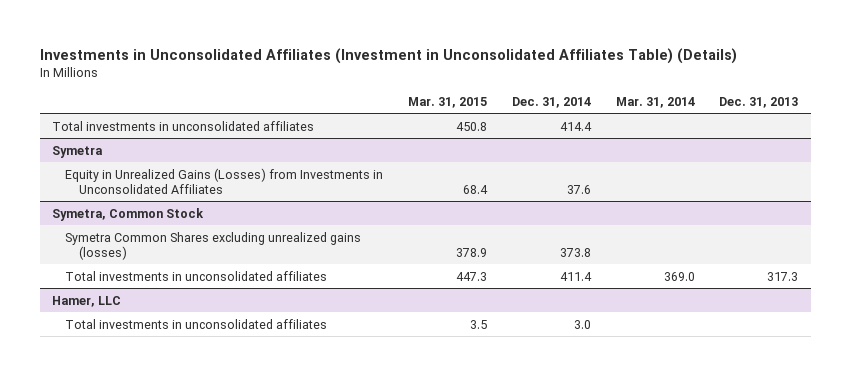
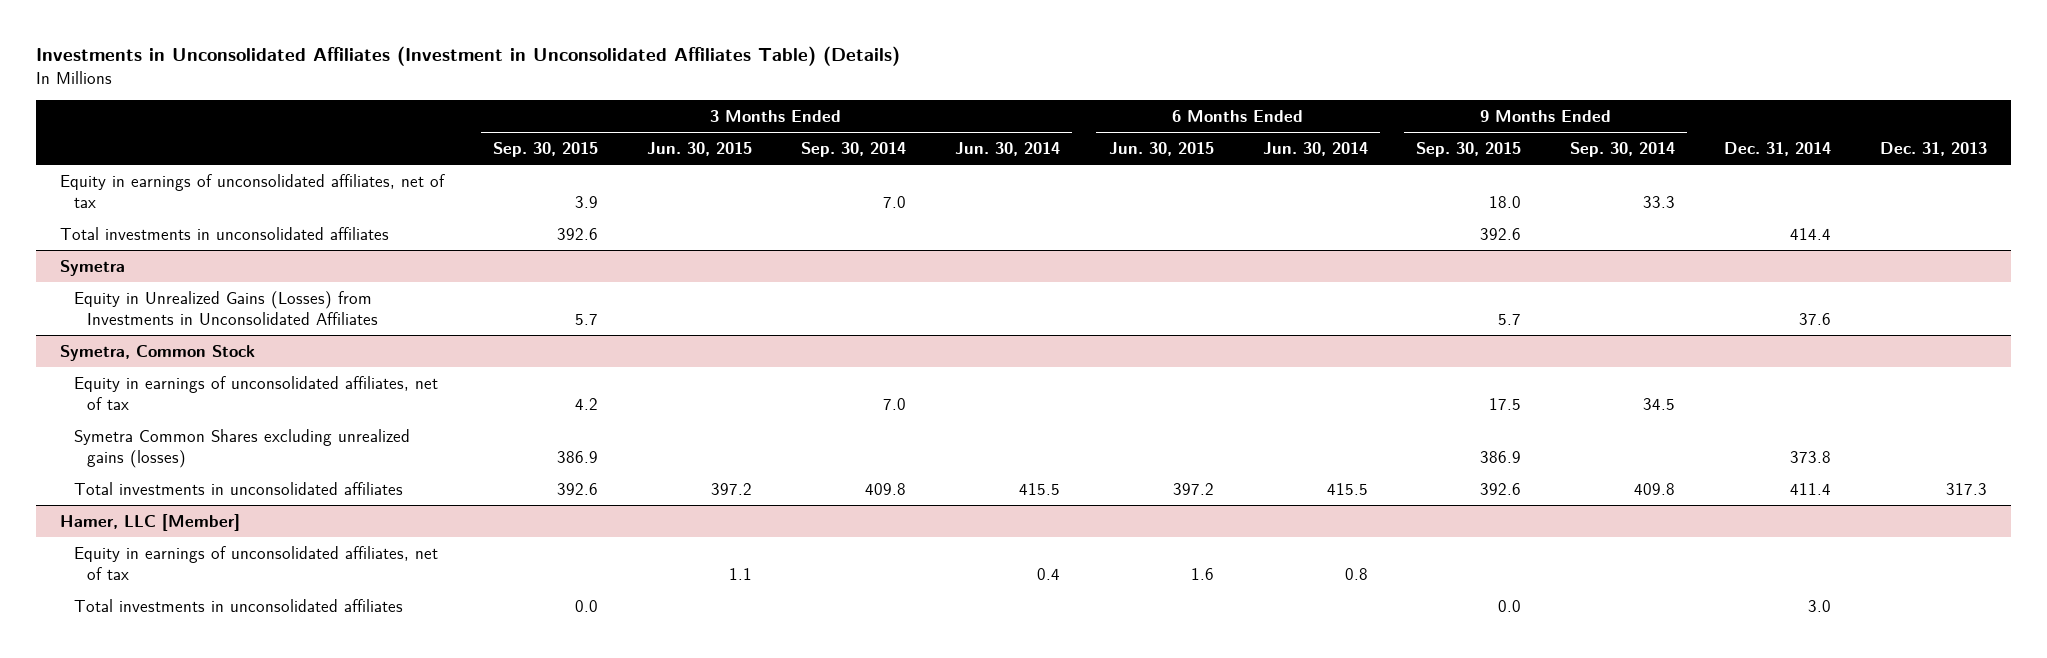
- | Mar. 31, 2015 | Dec. 31, 2014 | Mar. 31, 2014 | Dec. 31, 2013
+ | 3 Months Ended Sep. 30, 2015 | 3 Months Ended Jun. 30, 2015 | 3 Months Ended Sep. 30, 2014 | 3 Months Ended Jun. 30, 2014 | 6 Months Ended Jun. 30, 2015 | 6 Months Ended Jun. 30, 2014 | 9 Months Ended Sep. 30, 2015 | 9 Months Ended Sep. 30, 2014 | Dec. 31, 2014 | Dec. 31, 2013
+ Equity in earnings of unconsolidated affiliates, net of tax | 3.9 | | 7.0 | | | | 18.0 | 33.3 | |
@ Symetra, Common Stock
+ Equity in earnings of unconsolidated affiliates, net of tax | 4.2 | | 7.0 | | | | 17.5 | 34.5 | |
- Hamer, LLC
+ Hamer, LLC [Member]
+ Equity in earnings of unconsolidated affiliates, net of tax | | 1.1 | | 0.4 | 1.6 | 0.8 | | | |

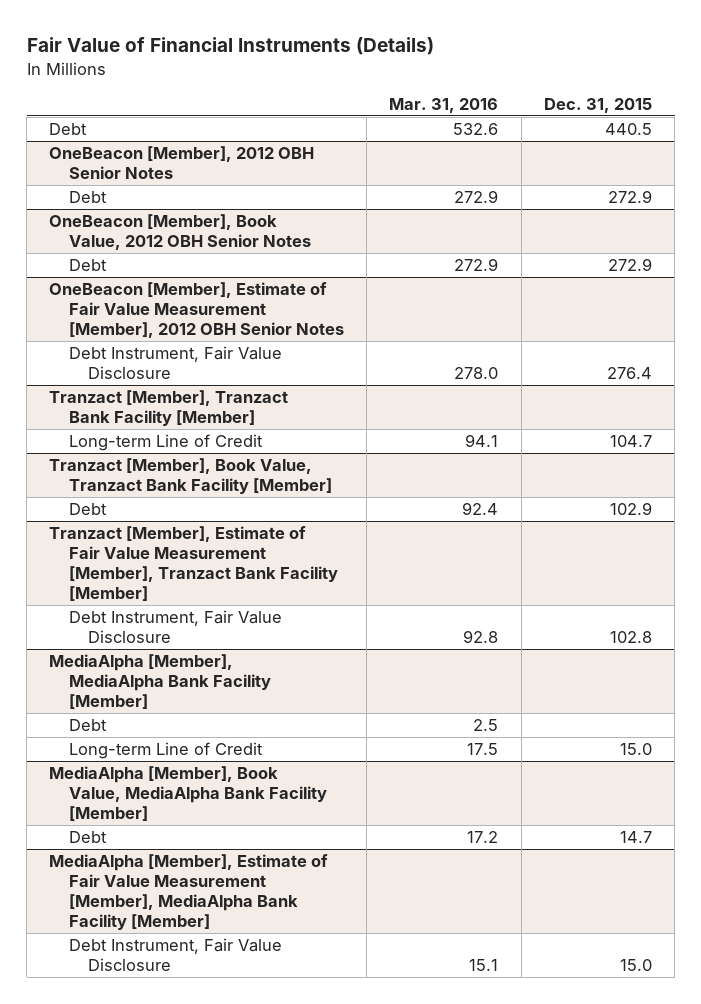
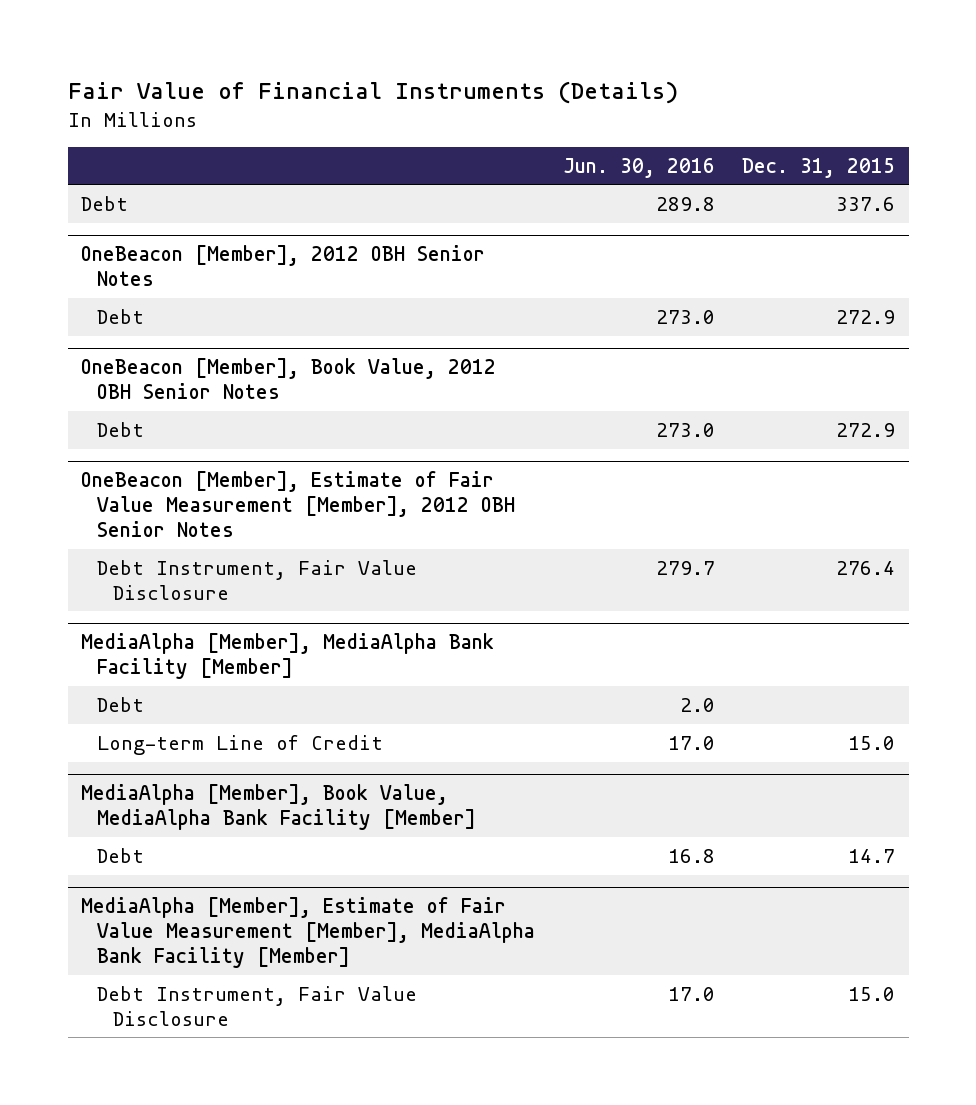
- | Mar. 31, 2016 | Dec. 31, 2015
+ | Jun. 30, 2016 | Dec. 31, 2015
- Debt | 532.6 | 440.5
+ Debt | 289.8 | 337.6
- Tranzact [Member], Tranzact Bank Facility [Member]
- Long-term Line of Credit | 94.1 | 104.7
- Tranzact [Member], Book Value, Tranzact Bank Facility [Member]
- Debt | 92.4 | 102.9
- Tranzact [Member], Estimate of Fair Value Measurement [Member], Tranzact Bank Facility [Member]
- Debt Instrument, Fair Value Disclosure | 92.8 | 102.8

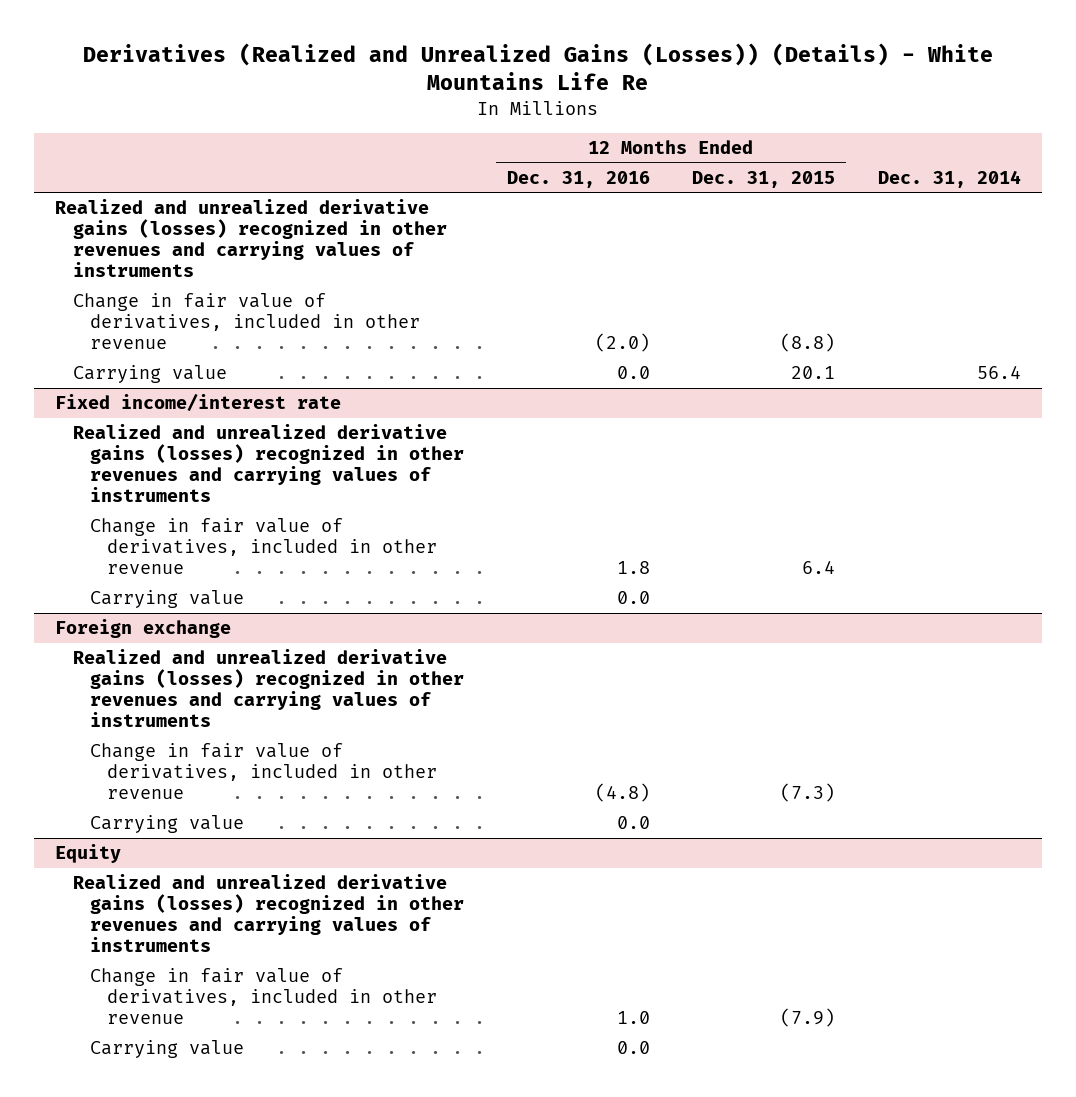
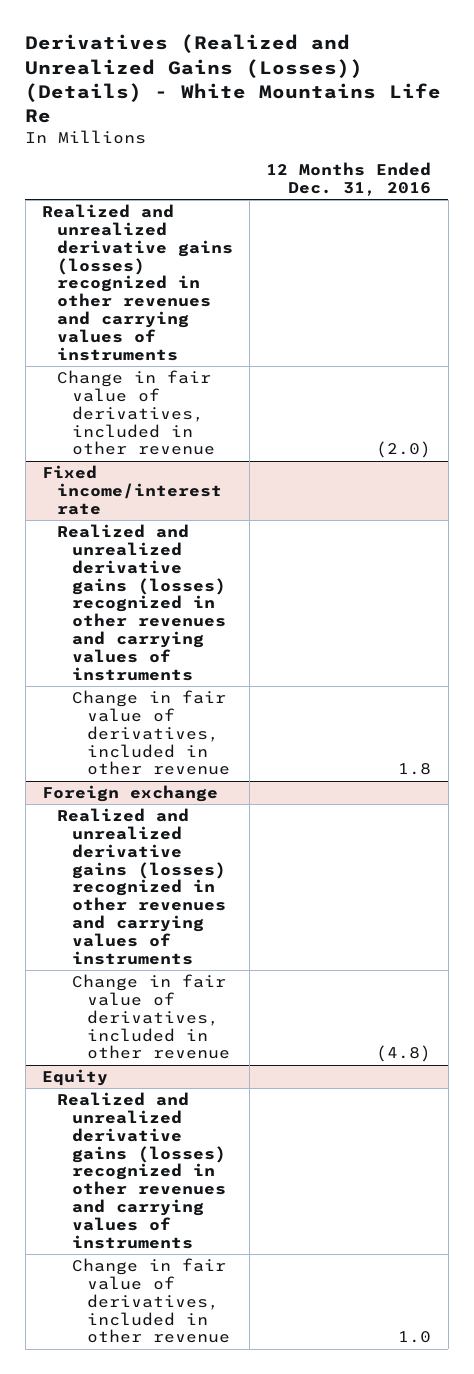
- | 12 Months Ended Dec. 31, 2016 | 12 Months Ended Dec. 31, 2015 | Dec. 31, 2014
+ | 12 Months Ended Dec. 31, 2016
- Carrying value | 0.0 | 20.1 | 56.4
@ Fixed income/interest rate
- Carrying value | 0.0 | |
@ Foreign exchange
- Carrying value | 0.0 | |
@ Equity
- Carrying value | 0.0 | |

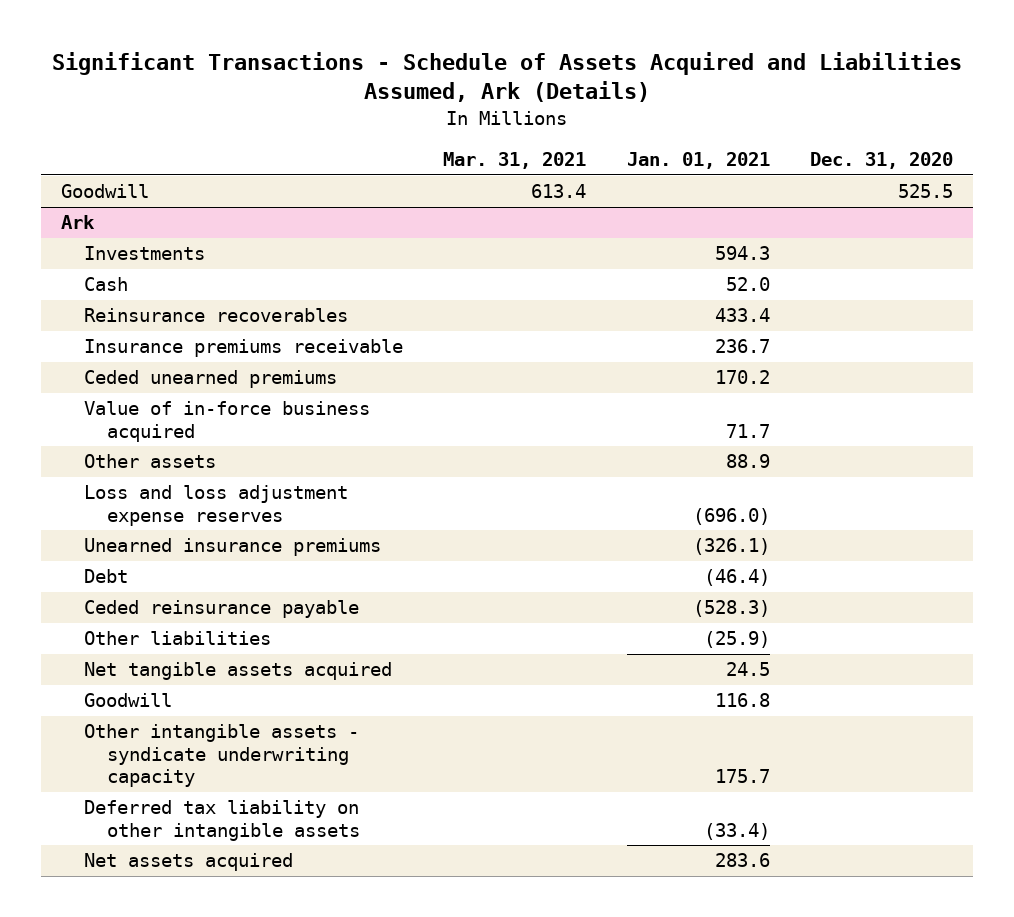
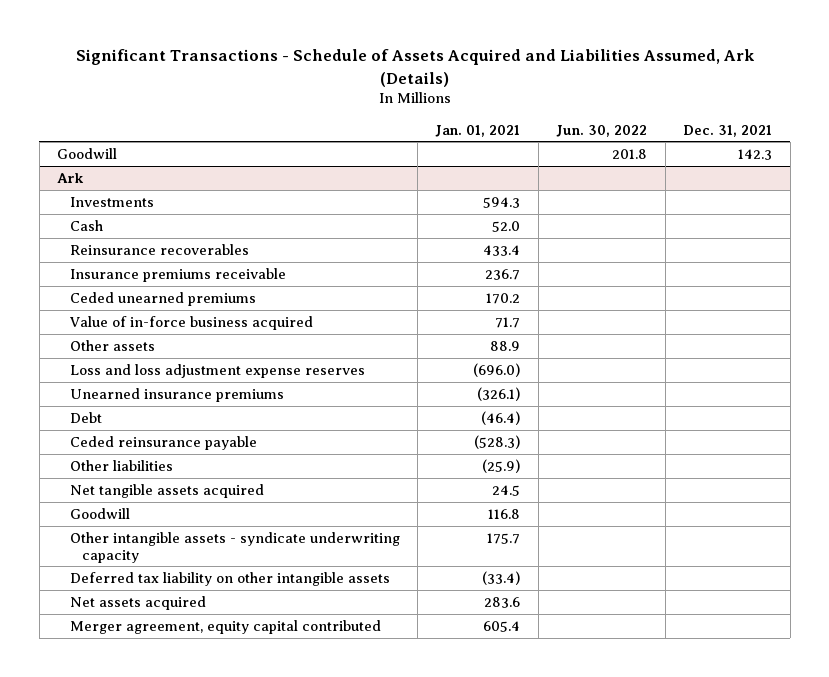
- | Mar. 31, 2021 | Jan. 01, 2021 | Dec. 31, 2020
+ | Jan. 01, 2021 | Jun. 30, 2022 | Dec. 31, 2021
@ Ark
+ Merger agreement, equity capital contributed | 605.4 | |

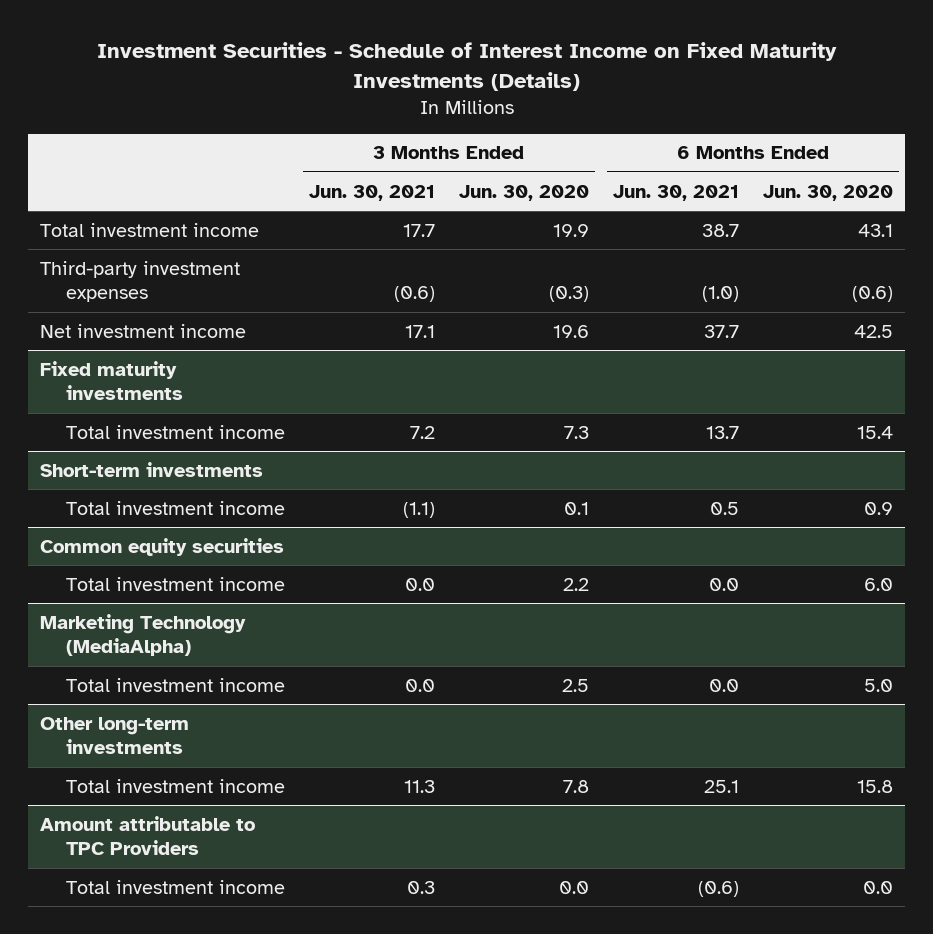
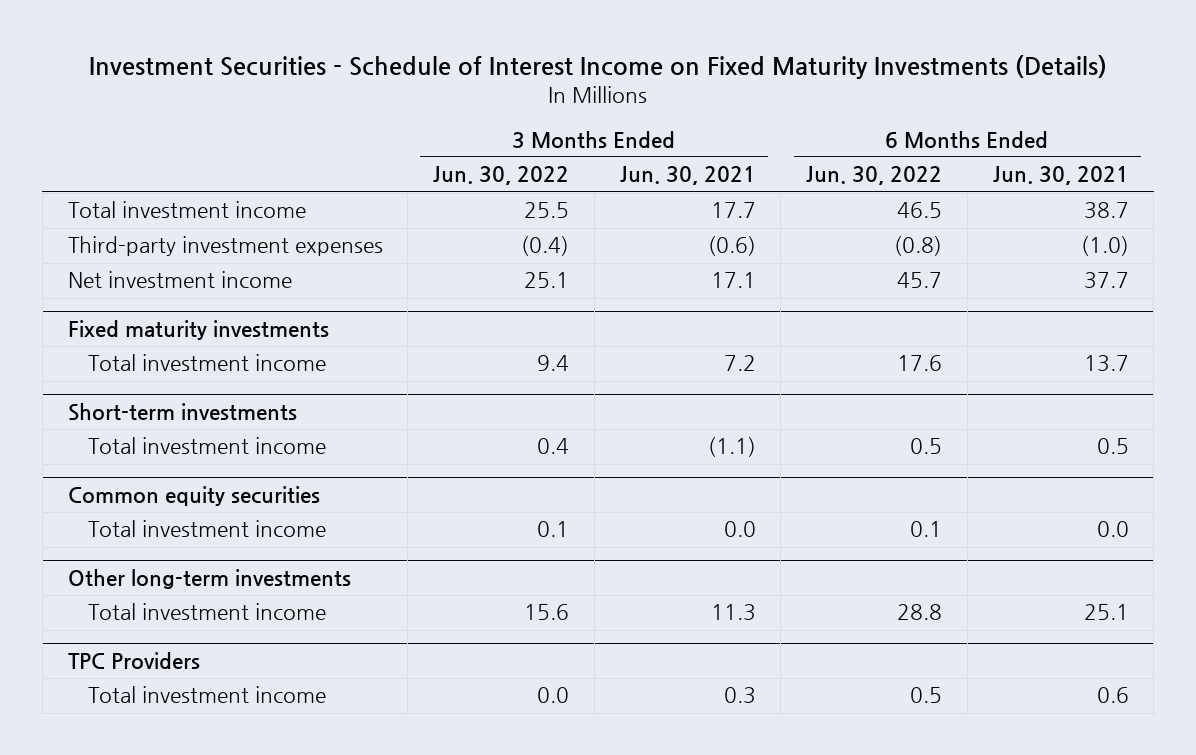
- | 3 Months Ended Jun. 30, 2021 | 3 Months Ended Jun. 30, 2020 | 6 Months Ended Jun. 30, 2021 | 6 Months Ended Jun. 30, 2020
+ | 3 Months Ended Jun. 30, 2022 | 3 Months Ended Jun. 30, 2021 | 6 Months Ended Jun. 30, 2022 | 6 Months Ended Jun. 30, 2021
- Marketing Technology (MediaAlpha)
- Total investment income | 0.0 | 2.5 | 0.0 | 5.0
- Amount attributable to TPC Providers
- Total investment income | 0.3 | 0.0 | (0.6) | 0.0
+ TPC Providers
+ Total investment income | 0.0 | 0.3 | 0.5 | 0.6

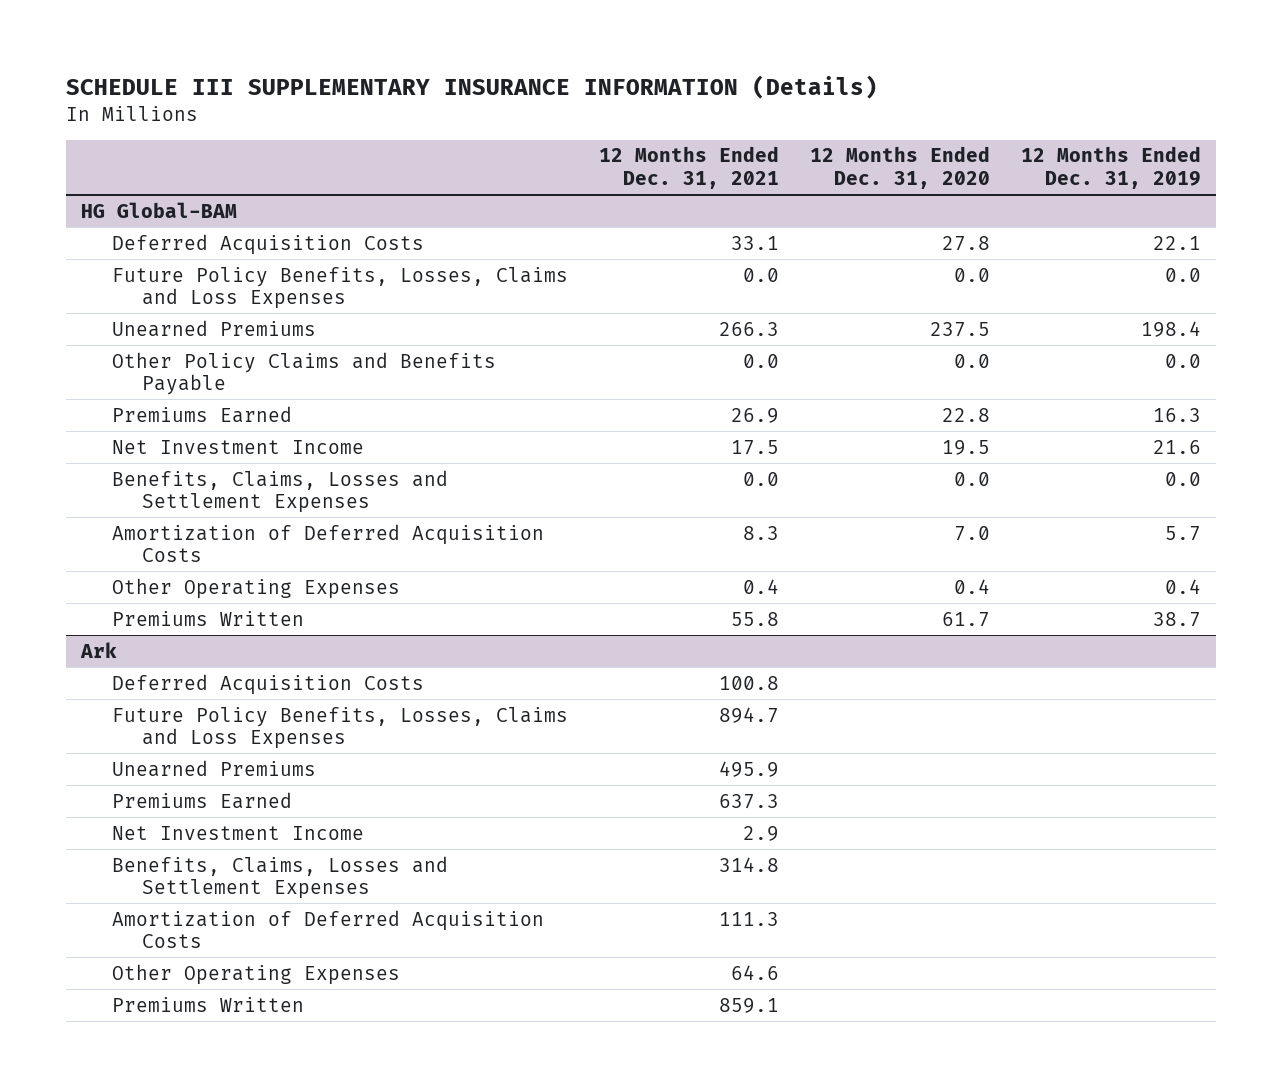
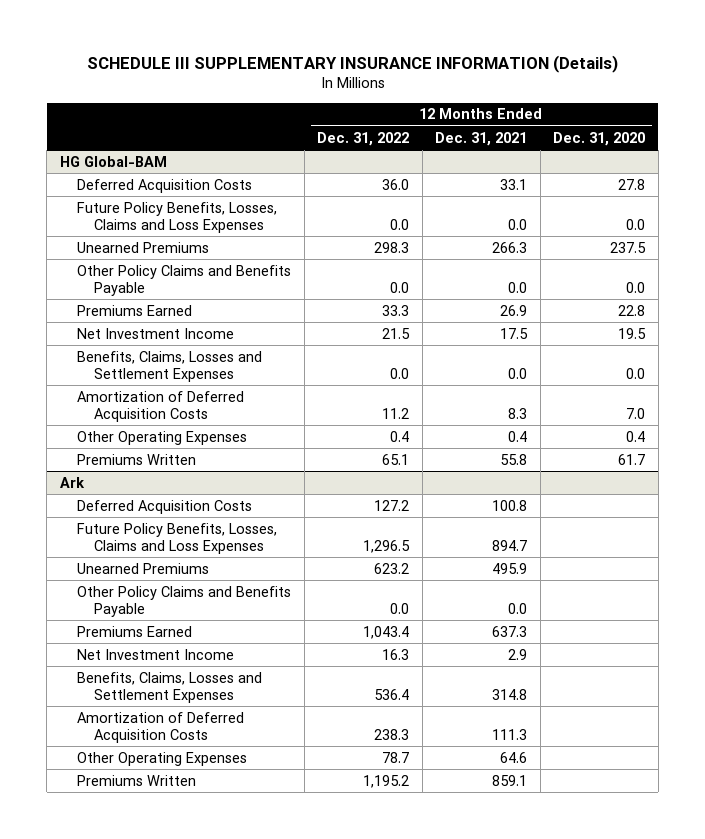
- | 12 Months Ended Dec. 31, 2021 | 12 Months Ended Dec. 31, 2020 | 12 Months Ended Dec. 31, 2019
+ | 12 Months Ended Dec. 31, 2022 | 12 Months Ended Dec. 31, 2021 | 12 Months Ended Dec. 31, 2020
@ Ark
+ Other Policy Claims and Benefits Payable | 0.0 | 0.0 |

